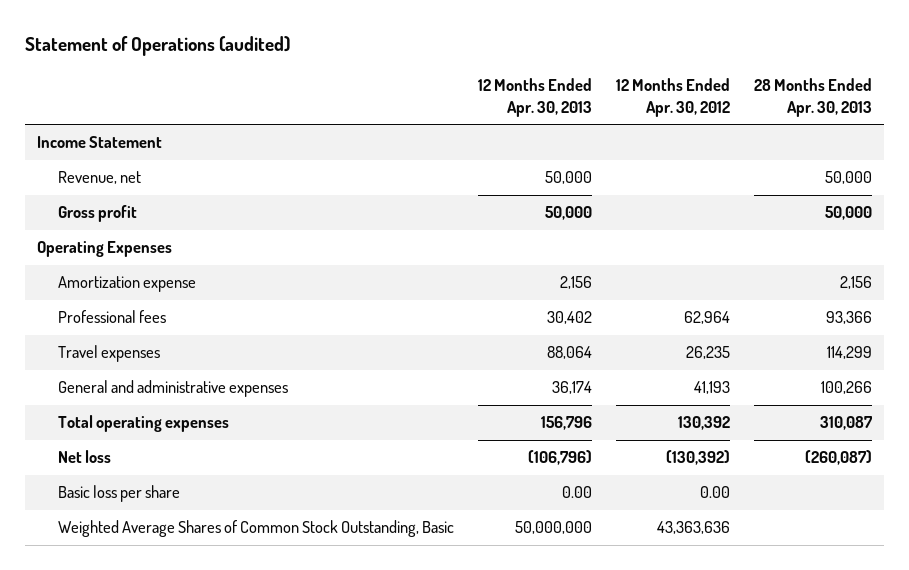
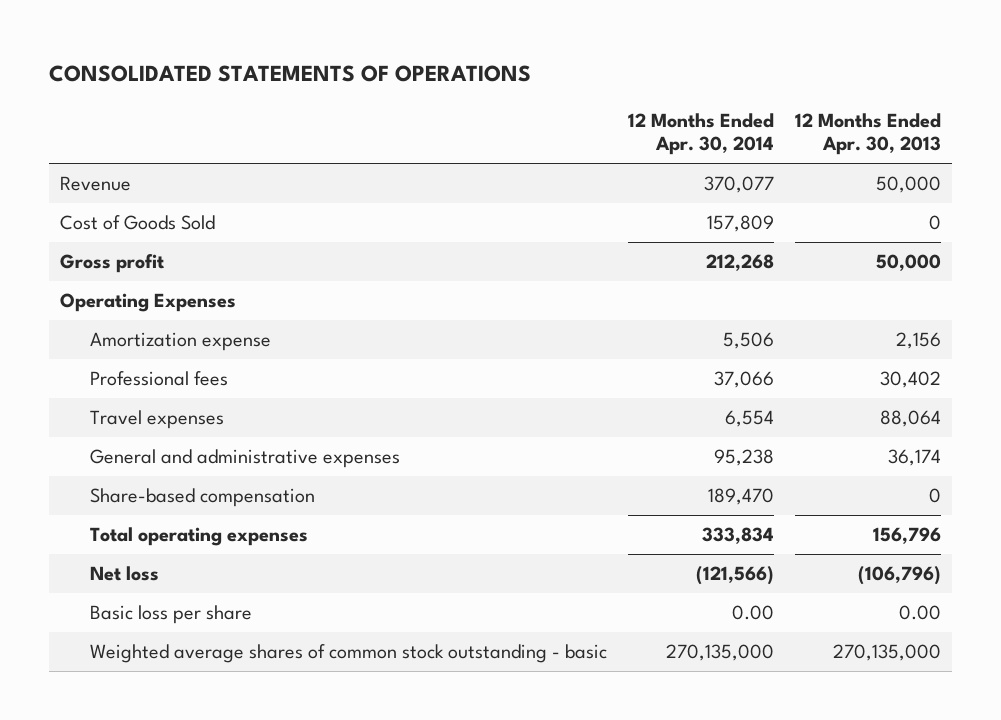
- Statement of Operations (audited)
+ CONSOLIDATED STATEMENTS OF OPERATIONS
- | 12 Months Ended Apr. 30, 2013 | 12 Months Ended Apr. 30, 2012 | 28 Months Ended Apr. 30, 2013
+ | 12 Months Ended Apr. 30, 2014 | 12 Months Ended Apr. 30, 2013
- Income Statement
- Revenue, net | 50,000 | | 50,000
+ Revenue | 370,077 | 50,000
+ Cost of Goods Sold | 157,809 | 0
+ Share-based compensation | 189,470 | 0
- Weighted Average Shares of Common Stock Outstanding, Basic | 50,000,000 | 43,363,636 |
+ Weighted average shares of common stock outstanding - basic | 270,135,000 | 270,135,000

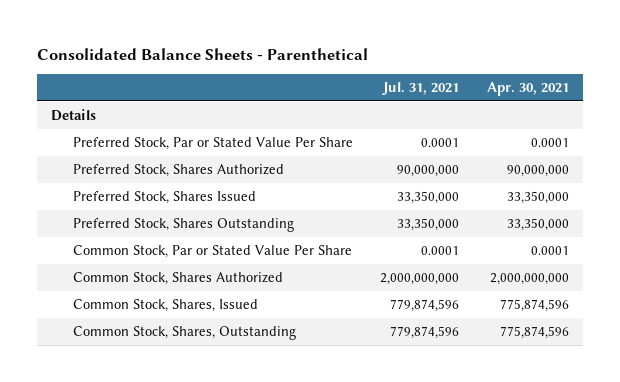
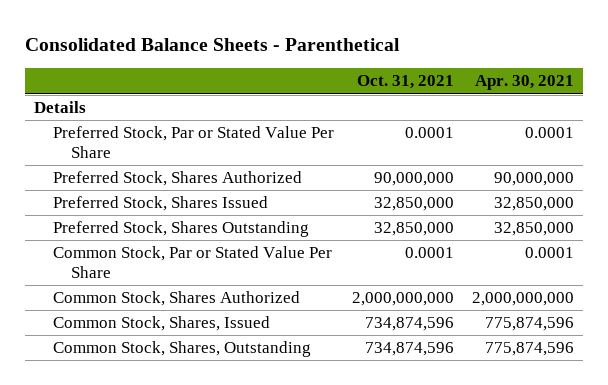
- | Jul. 31, 2021 | Apr. 30, 2021
+ | Oct. 31, 2021 | Apr. 30, 2021
- Preferred Stock, Shares Issued | 33,350,000 | 33,350,000
- Preferred Stock, Shares Outstanding | 33,350,000 | 33,350,000
+ Preferred Stock, Shares Issued | 32,850,000 | 32,850,000
+ Preferred Stock, Shares Outstanding | 32,850,000 | 32,850,000

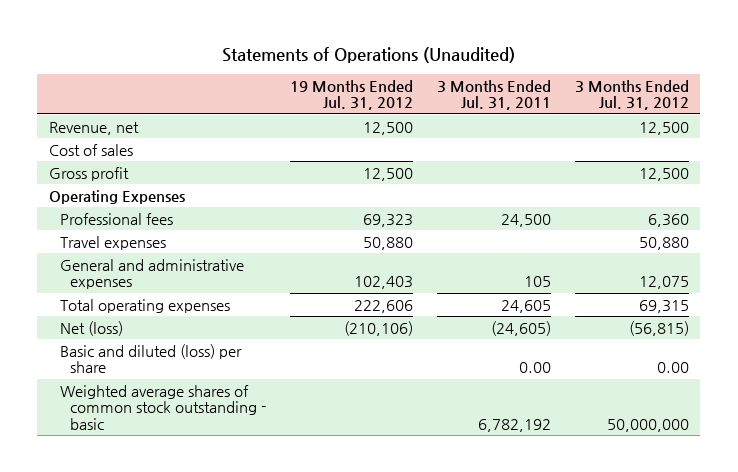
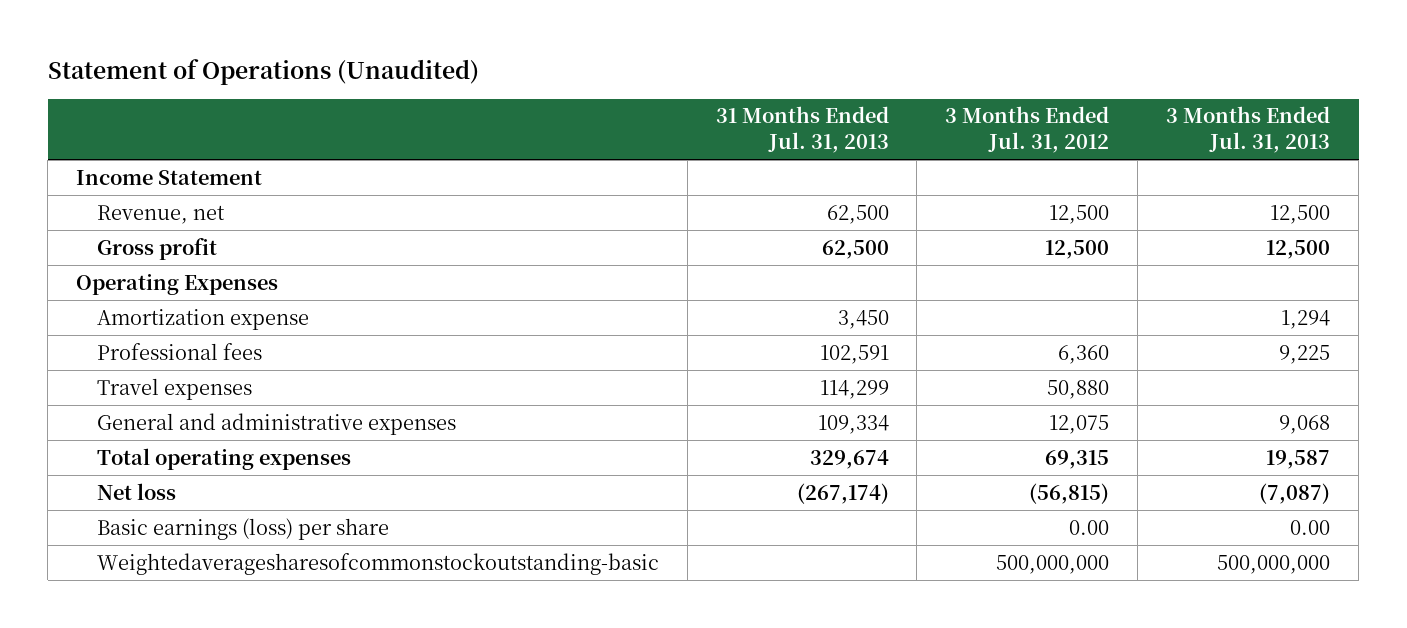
- Statements of Operations (Unaudited)
+ Statement of Operations (Unaudited)
- | 19 Months Ended Jul. 31, 2012 | 3 Months Ended Jul. 31, 2011 | 3 Months Ended Jul. 31, 2012
+ | 31 Months Ended Jul. 31, 2013 | 3 Months Ended Jul. 31, 2012 | 3 Months Ended Jul. 31, 2013
+ Income Statement
- Cost of sales
+ Amortization expense | 3,450 | | 1,294
- Net (loss) | (210,106) | (24,605) | (56,815)
- Basic and diluted (loss) per share | | 0.00 | 0.00
- Weighted average shares of common stock outstanding - basic | | 6,782,192 | 50,000,000
+ Net loss | (267,174) | (56,815) | (7,087)
+ Basic earnings (loss) per share | | 0.00 | 0.00
+ Weightedaveragesharesofcommonstockoutstanding-basic | | 500,000,000 | 500,000,000

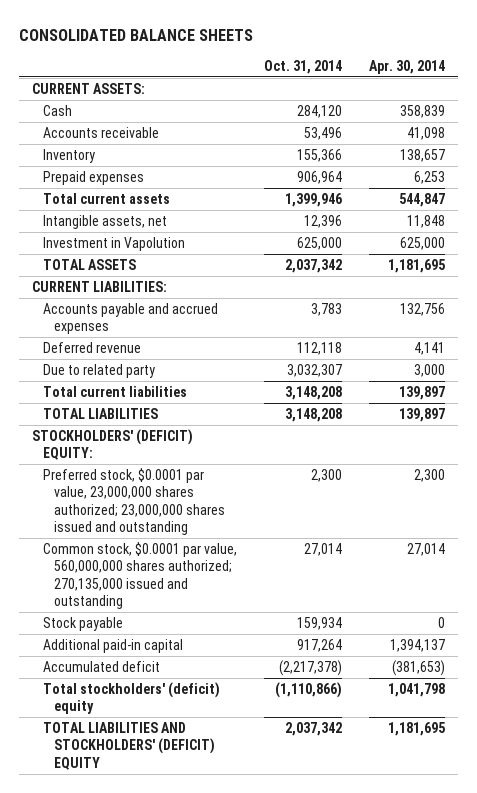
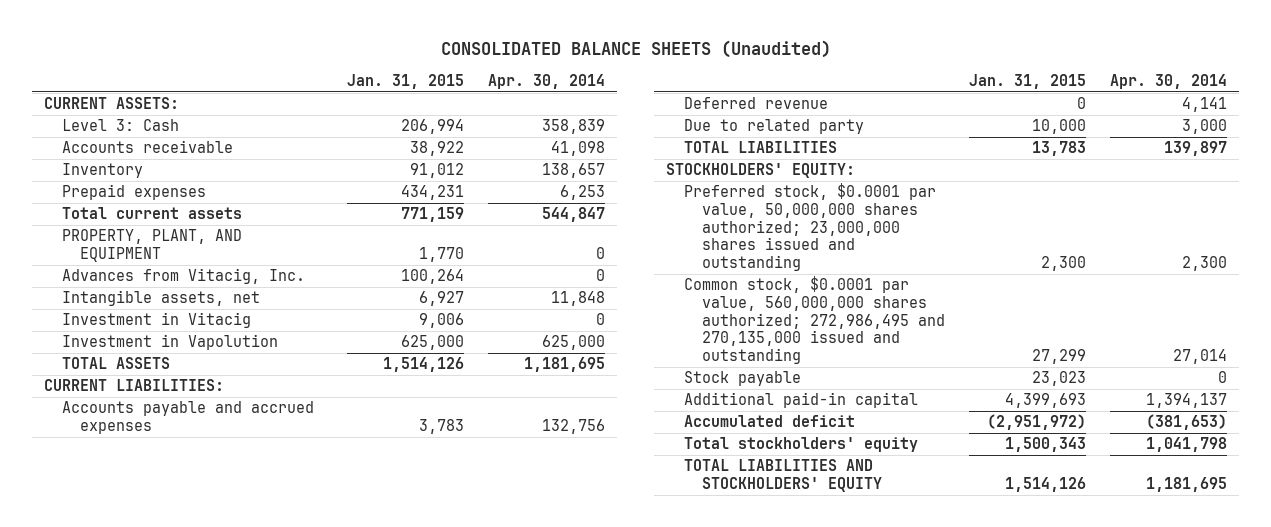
- CONSOLIDATED BALANCE SHEETS
+ CONSOLIDATED BALANCE SHEETS (Unaudited)
- | Oct. 31, 2014 | Apr. 30, 2014
+ | Jan. 31, 2015 | Apr. 30, 2014
- Cash | 284,120 | 358,839
+ Level 3: Cash | 206,994 | 358,839
+ PROPERTY, PLANT, AND EQUIPMENT | 1,770 | 0
+ Advances from Vitacig, Inc. | 100,264 | 0
+ Investment in Vitacig | 9,006 | 0
- Total current liabilities | 3,148,208 | 139,897
- STOCKHOLDERS' (DEFICIT) EQUITY:
- Preferred stock, $0.0001 par value, 23,000,000 shares authorized; 23,000,000 shares issued and outstanding | 2,300 | 2,300
- Common stock, $0.0001 par value, 560,000,000 shares authorized; 270,135,000 issued and outstanding | 27,014 | 27,014
+ STOCKHOLDERS' EQUITY:
+ Preferred stock, $0.0001 par value, 50,000,000 shares authorized; 23,000,000 shares issued and outstanding | 2,300 | 2,300
+ Common stock, $0.0001 par value, 560,000,000 shares authorized; 272,986,495 and 270,135,000 issued and outstanding | 27,299 | 27,014
- Total stockholders' (deficit) equity | (1,110,866) | 1,041,798
- TOTAL LIABILITIES AND STOCKHOLDERS' (DEFICIT) EQUITY | 2,037,342 | 1,181,695
+ Total stockholders' equity | 1,500,343 | 1,041,798
+ TOTAL LIABILITIES AND STOCKHOLDERS' EQUITY | 1,514,126 | 1,181,695

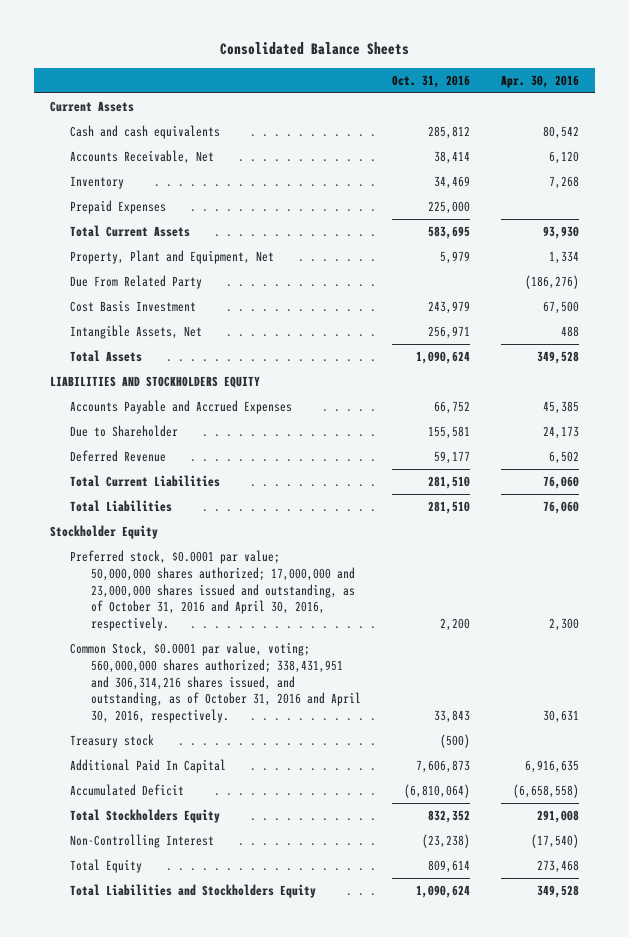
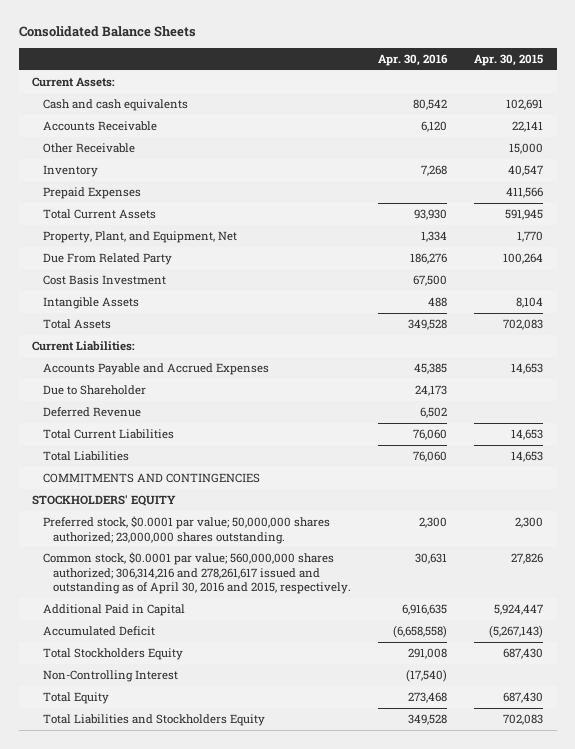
- | Oct. 31, 2016 | Apr. 30, 2016
+ | Apr. 30, 2016 | Apr. 30, 2015
- Current Assets
+ Current Assets:
- Accounts Receivable, Net | 38,414 | 6,120
+ Accounts Receivable | 6,120 | 22,141
+ Other Receivable | | 15,000
- Property, Plant and Equipment, Net | 5,979 | 1,334
- Due From Related Party | | (186,276)
+ Property, Plant, and Equipment, Net | 1,334 | 1,770
+ Due From Related Party | 186,276 | 100,264
- Intangible Assets, Net | 256,971 | 488
+ Intangible Assets | 488 | 8,104
- LIABILITIES AND STOCKHOLDERS EQUITY
+ Current Liabilities:
- Stockholder Equity
- Preferred stock, $0.0001 par value; 50,000,000 shares authorized; 17,000,000 and 23,000,000 shares issued and outstanding, as of October 31, 2016 and April 30, 2016, respectively. | 2,200 | 2,300
- Common Stock, $0.0001 par value, voting; 560,000,000 shares authorized; 338,431,951 and 306,314,216 shares issued, and outstanding, as of October 31, 2016 and April 30, 2016, respectively. | 33,843 | 30,631
- Treasury stock | (500) |
- Additional Paid In Capital | 7,606,873 | 6,916,635
+ COMMITMENTS AND CONTINGENCIES
+ STOCKHOLDERS' EQUITY
+ Preferred stock, $0.0001 par value; 50,000,000 shares authorized; 23,000,000 shares outstanding. | 2,300 | 2,300
+ Common stock, $0.0001 par value; 560,000,000 shares authorized; 306,314,216 and 278,261,617 issued and outstanding as of April 30, 2016 and 2015, respectively. | 30,631 | 27,826
+ Additional Paid in Capital | 6,916,635 | 5,924,447

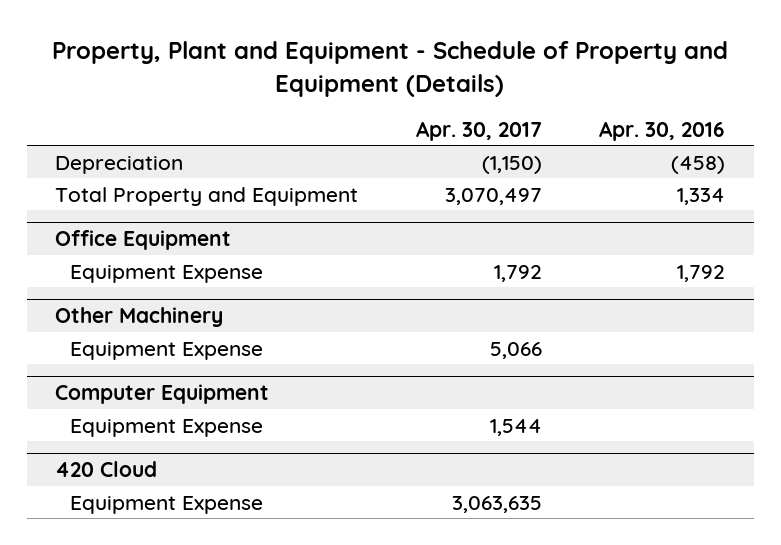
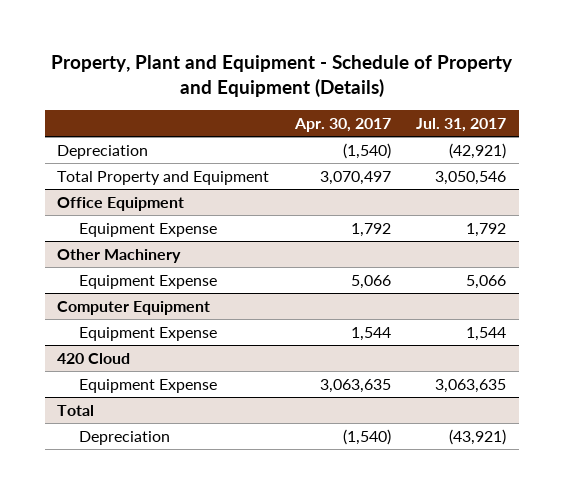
- | Apr. 30, 2017 | Apr. 30, 2016
+ | Apr. 30, 2017 | Jul. 31, 2017
- Depreciation | (1,150) | (458)
+ Depreciation | (1,540) | (42,921)
+ Total
+ Depreciation | (1,540) | (43,921)

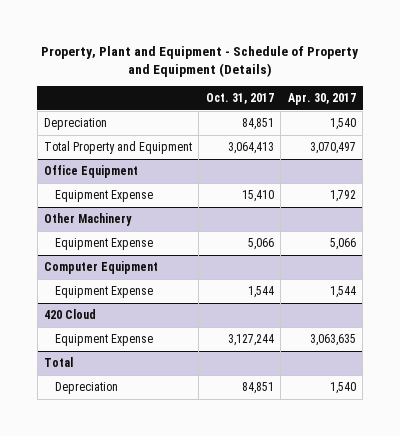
- | Apr. 30, 2017 | Jul. 31, 2017
+ | Oct. 31, 2017 | Apr. 30, 2017
- Depreciation | (1,540) | (42,921)
+ Depreciation | 84,851 | 1,540
@ Total
- Depreciation | (1,540) | (43,921)
+ Depreciation | 84,851 | 1,540

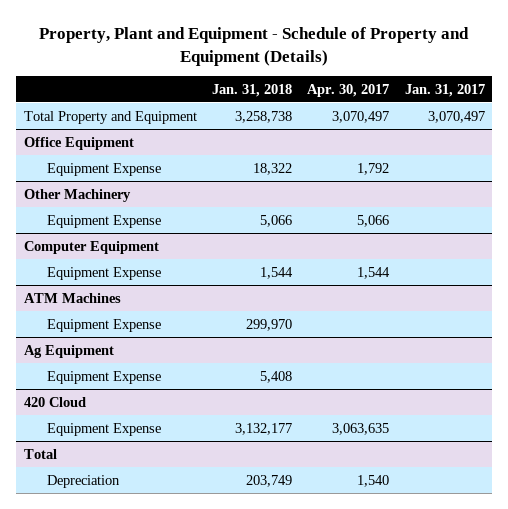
- | Oct. 31, 2017 | Apr. 30, 2017
+ | Jan. 31, 2018 | Apr. 30, 2017 | Jan. 31, 2017
- Depreciation | 84,851 | 1,540
+ ATM Machines
+ Equipment Expense | 299,970 | |
+ Ag Equipment
+ Equipment Expense | 5,408 | |

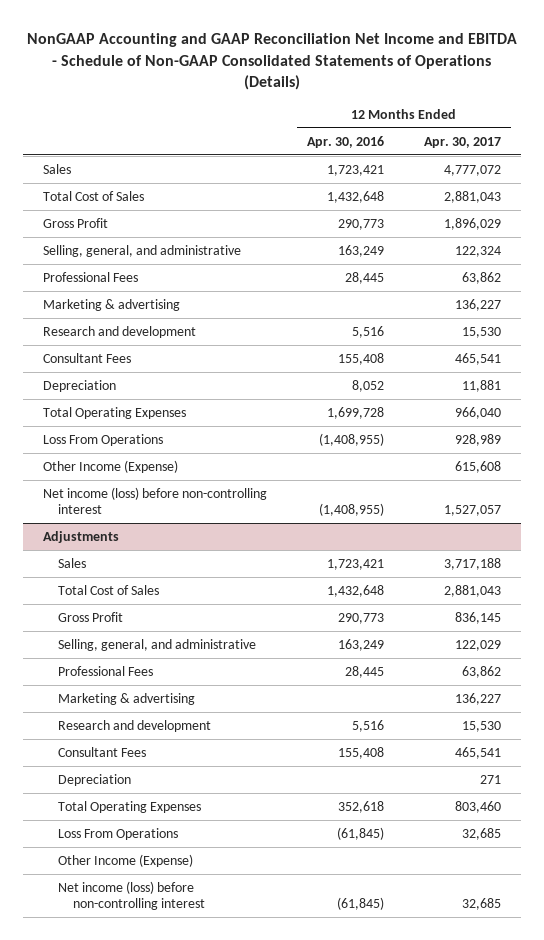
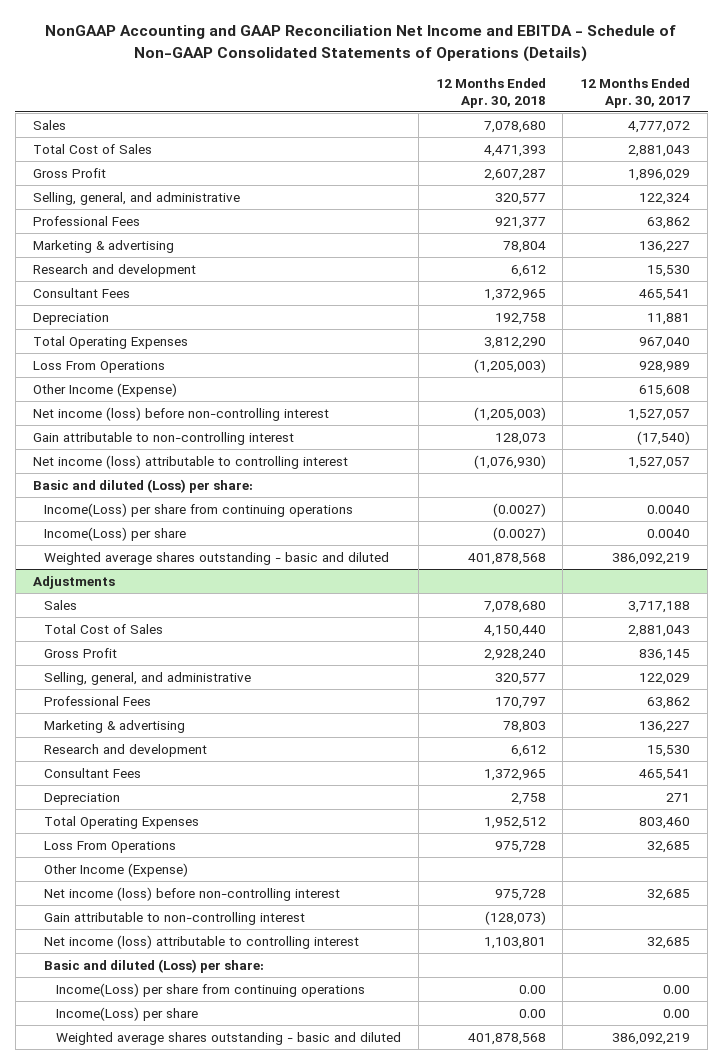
- | 12 Months Ended Apr. 30, 2016 | 12 Months Ended Apr. 30, 2017
+ | 12 Months Ended Apr. 30, 2018 | 12 Months Ended Apr. 30, 2017
- Total Operating Expenses | 1,699,728 | 966,040
+ Total Operating Expenses | 3,812,290 | 967,040
+ Gain attributable to non-controlling interest | 128,073 | (17,540)
+ Net income (loss) attributable to controlling interest | (1,076,930) | 1,527,057
+ Basic and diluted (Loss) per share:
+ Income(Loss) per share from continuing operations | (0.0027) | 0.0040
+ Income(Loss) per share | (0.0027) | 0.0040
+ Weighted average shares outstanding - basic and diluted | 401,878,568 | 386,092,219
@ Adjustments
+ Gain attributable to non-controlling interest | (128,073) |
+ Net income (loss) attributable to controlling interest | 1,103,801 | 32,685
+ Basic and diluted (Loss) per share:
+ Income(Loss) per share from continuing operations | 0.00 | 0.00
+ Income(Loss) per share | 0.00 | 0.00
+ Weighted average shares outstanding - basic and diluted | 401,878,568 | 386,092,219

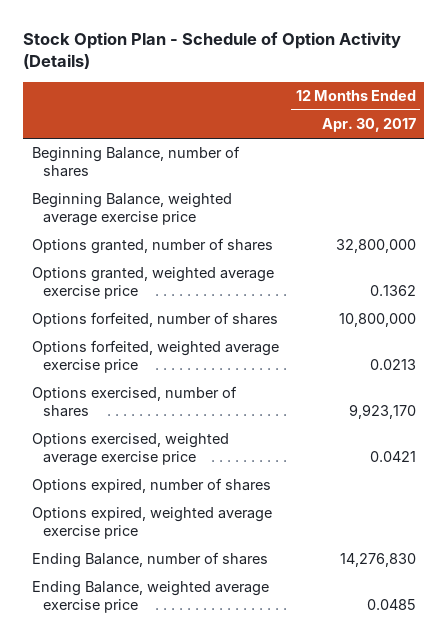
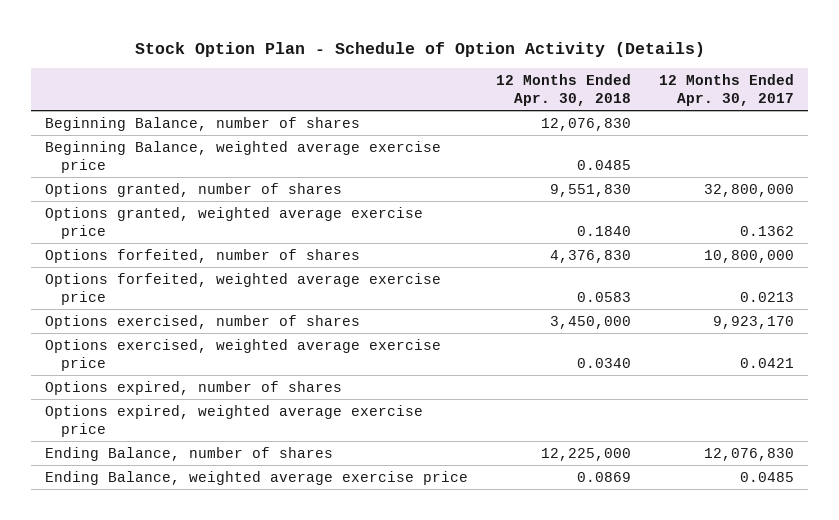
- | 12 Months Ended Apr. 30, 2017
+ | 12 Months Ended Apr. 30, 2018 | 12 Months Ended Apr. 30, 2017
- Ending Balance, number of shares | 14,276,830
+ Ending Balance, number of shares | 12,225,000 | 12,076,830

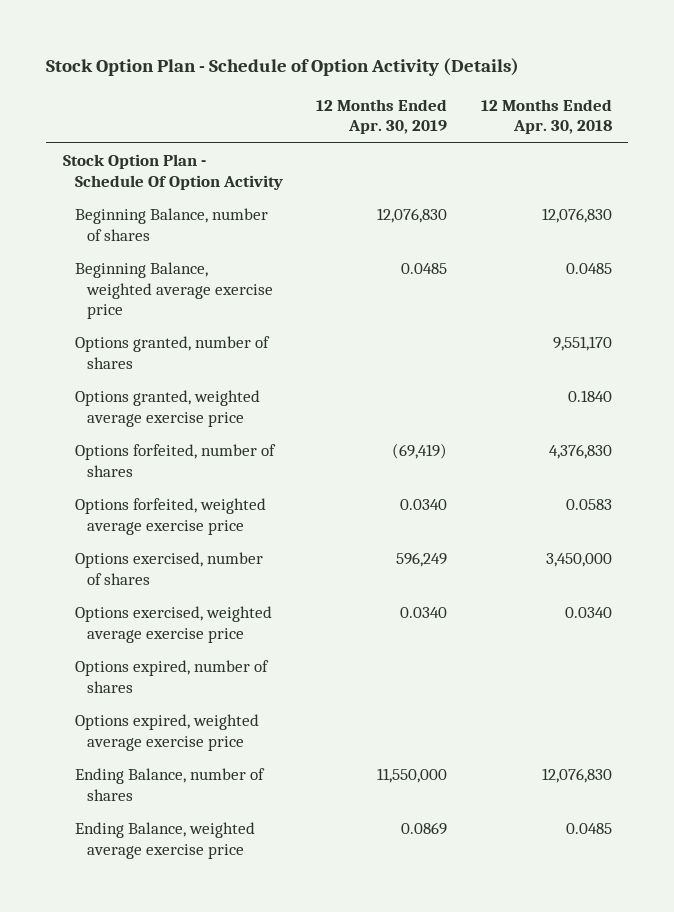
- | 12 Months Ended Apr. 30, 2018 | 12 Months Ended Apr. 30, 2017
+ | 12 Months Ended Apr. 30, 2019 | 12 Months Ended Apr. 30, 2018
+ Stock Option Plan - Schedule Of Option Activity
- Options granted, number of shares | 9,551,830 | 32,800,000
+ Options granted, number of shares | | 9,551,170
- Ending Balance, number of shares | 12,225,000 | 12,076,830
- Ending Balance, weighted average exercise price | 0.0869 | 0.0485
+ Ending Balance, number of shares | 11,550,000 | 12,076,830
+ Ending Balance, weighted average exercise price | 0.0869 | 0.0485

